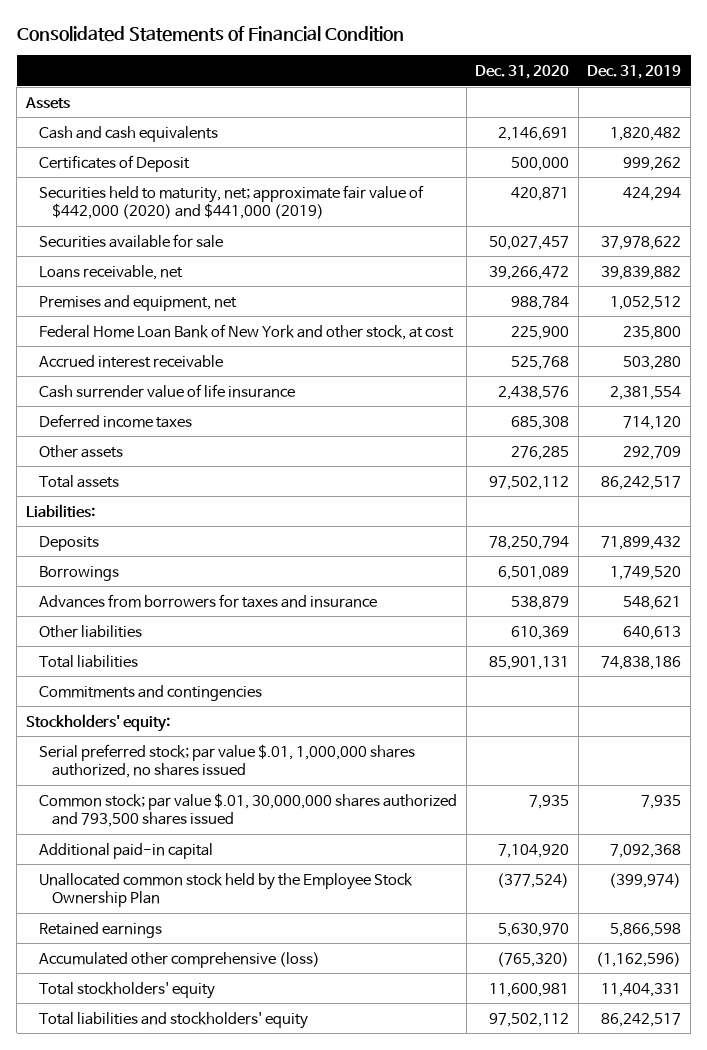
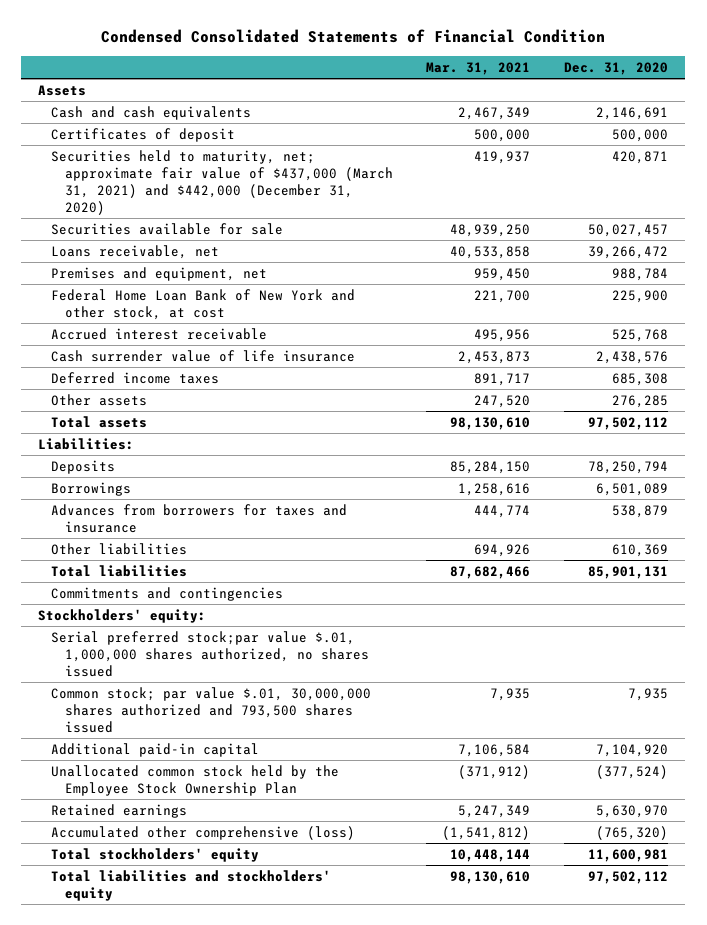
- Consolidated Statements of Financial Condition
+ Condensed Consolidated Statements of Financial Condition
- | Dec. 31, 2020 | Dec. 31, 2019
+ | Mar. 31, 2021 | Dec. 31, 2020
- Certificates of Deposit | 500,000 | 999,262
- Securities held to maturity, net; approximate fair value of $442,000 (2020) and $441,000 (2019) | 420,871 | 424,294
+ Certificates of deposit | 500,000 | 500,000
+ Securities held to maturity, net; approximate fair value of $437,000 (March 31, 2021) and $442,000 (December 31, 2020) | 419,937 | 420,871
- Serial preferred stock; par value $.01, 1,000,000 shares authorized, no shares issued
+ Serial preferred stock;par value $.01, 1,000,000 shares authorized, no shares issued

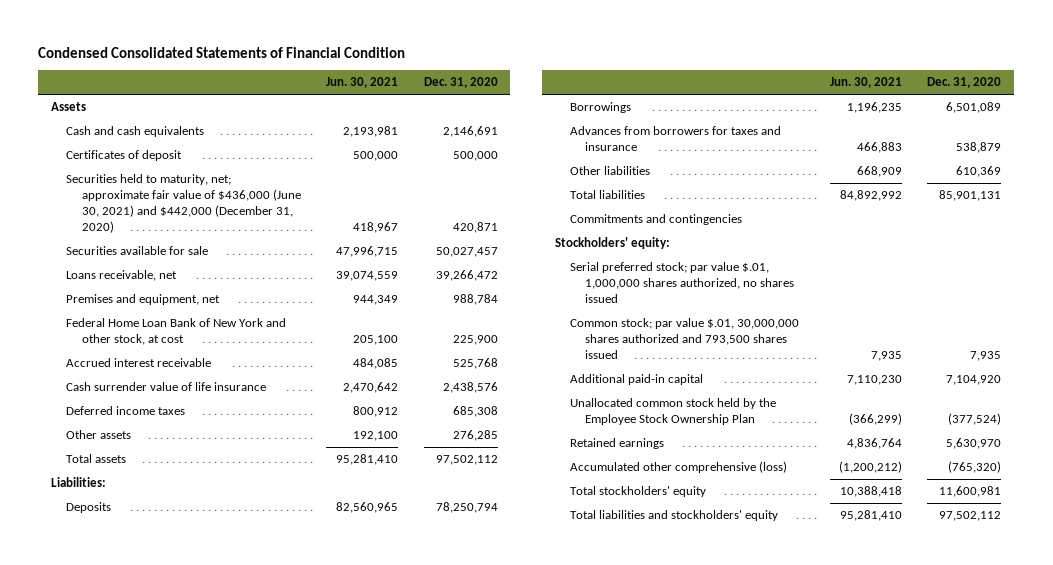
- | Mar. 31, 2021 | Dec. 31, 2020
+ | Jun. 30, 2021 | Dec. 31, 2020
- Securities held to maturity, net; approximate fair value of $437,000 (March 31, 2021) and $442,000 (December 31, 2020) | 419,937 | 420,871
+ Securities held to maturity, net; approximate fair value of $436,000 (June 30, 2021) and $442,000 (December 31, 2020) | 418,967 | 420,871
- Serial preferred stock;par value $.01, 1,000,000 shares authorized, no shares issued
+ Serial preferred stock; par value $.01, 1,000,000 shares authorized, no shares issued

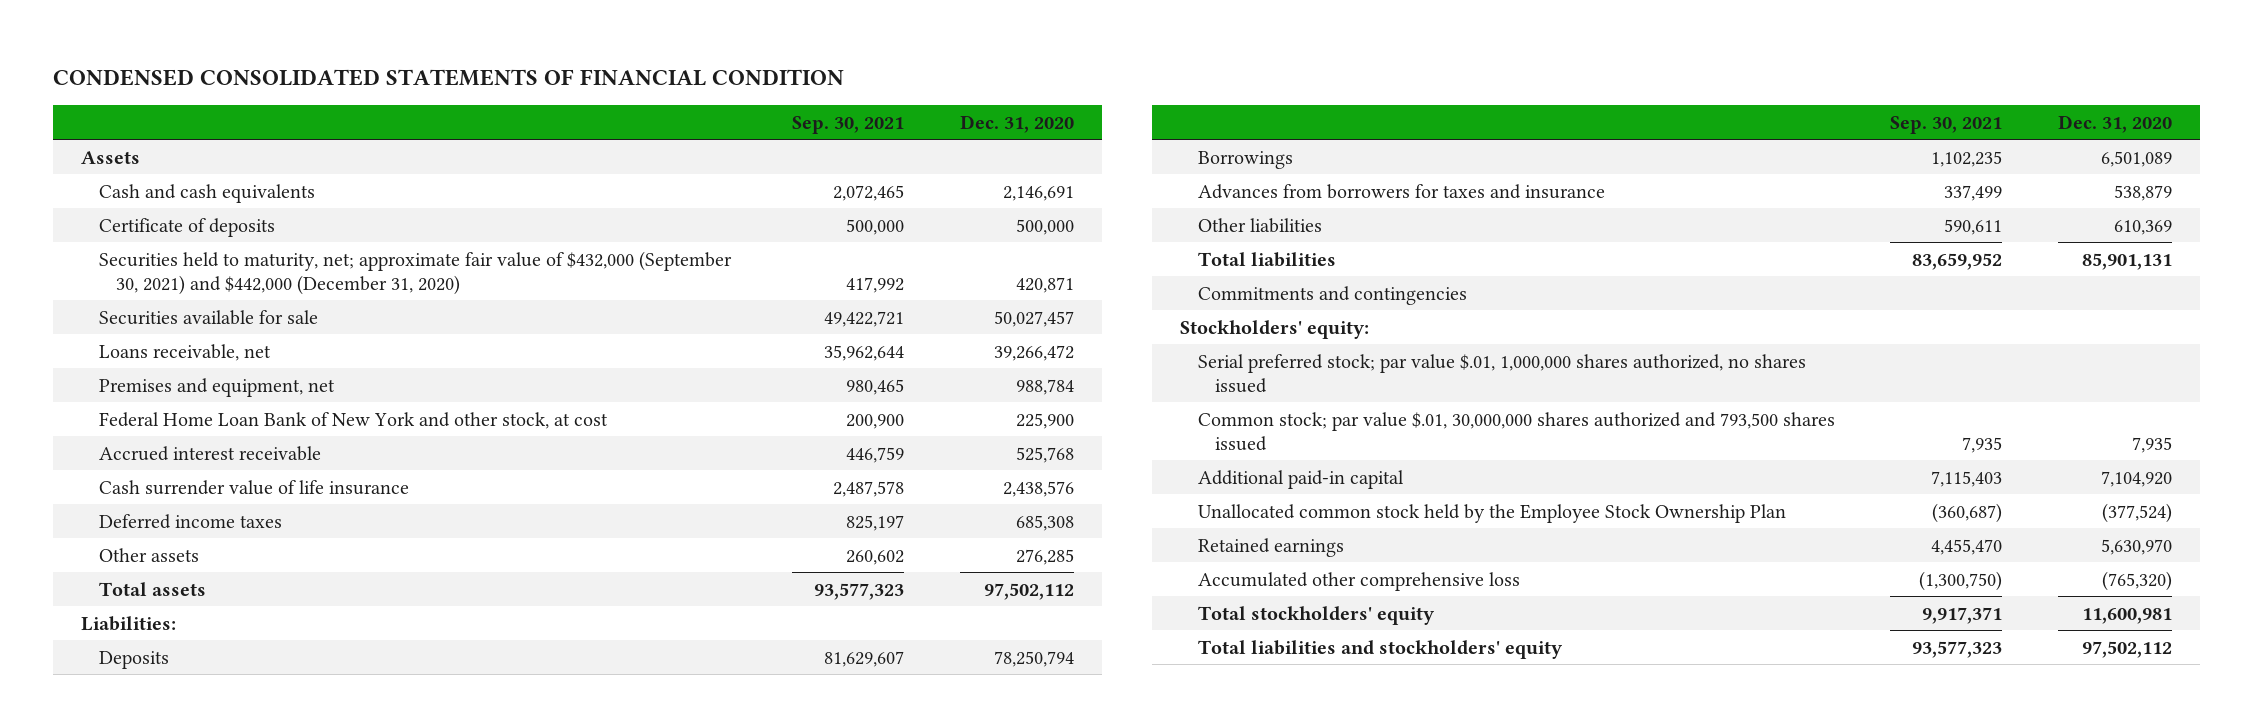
- Condensed Consolidated Statements of Financial Condition
+ CONDENSED CONSOLIDATED STATEMENTS OF FINANCIAL CONDITION
- | Jun. 30, 2021 | Dec. 31, 2020
+ | Sep. 30, 2021 | Dec. 31, 2020
- Certificates of deposit | 500,000 | 500,000
- Securities held to maturity, net; approximate fair value of $436,000 (June 30, 2021) and $442,000 (December 31, 2020) | 418,967 | 420,871
+ Certificate of deposits | 500,000 | 500,000
+ Securities held to maturity, net; approximate fair value of $432,000 (September 30, 2021) and $442,000 (December 31, 2020) | 417,992 | 420,871
- Accumulated other comprehensive (loss) | (1,200,212) | (765,320)
+ Accumulated other comprehensive loss | (1,300,750) | (765,320)

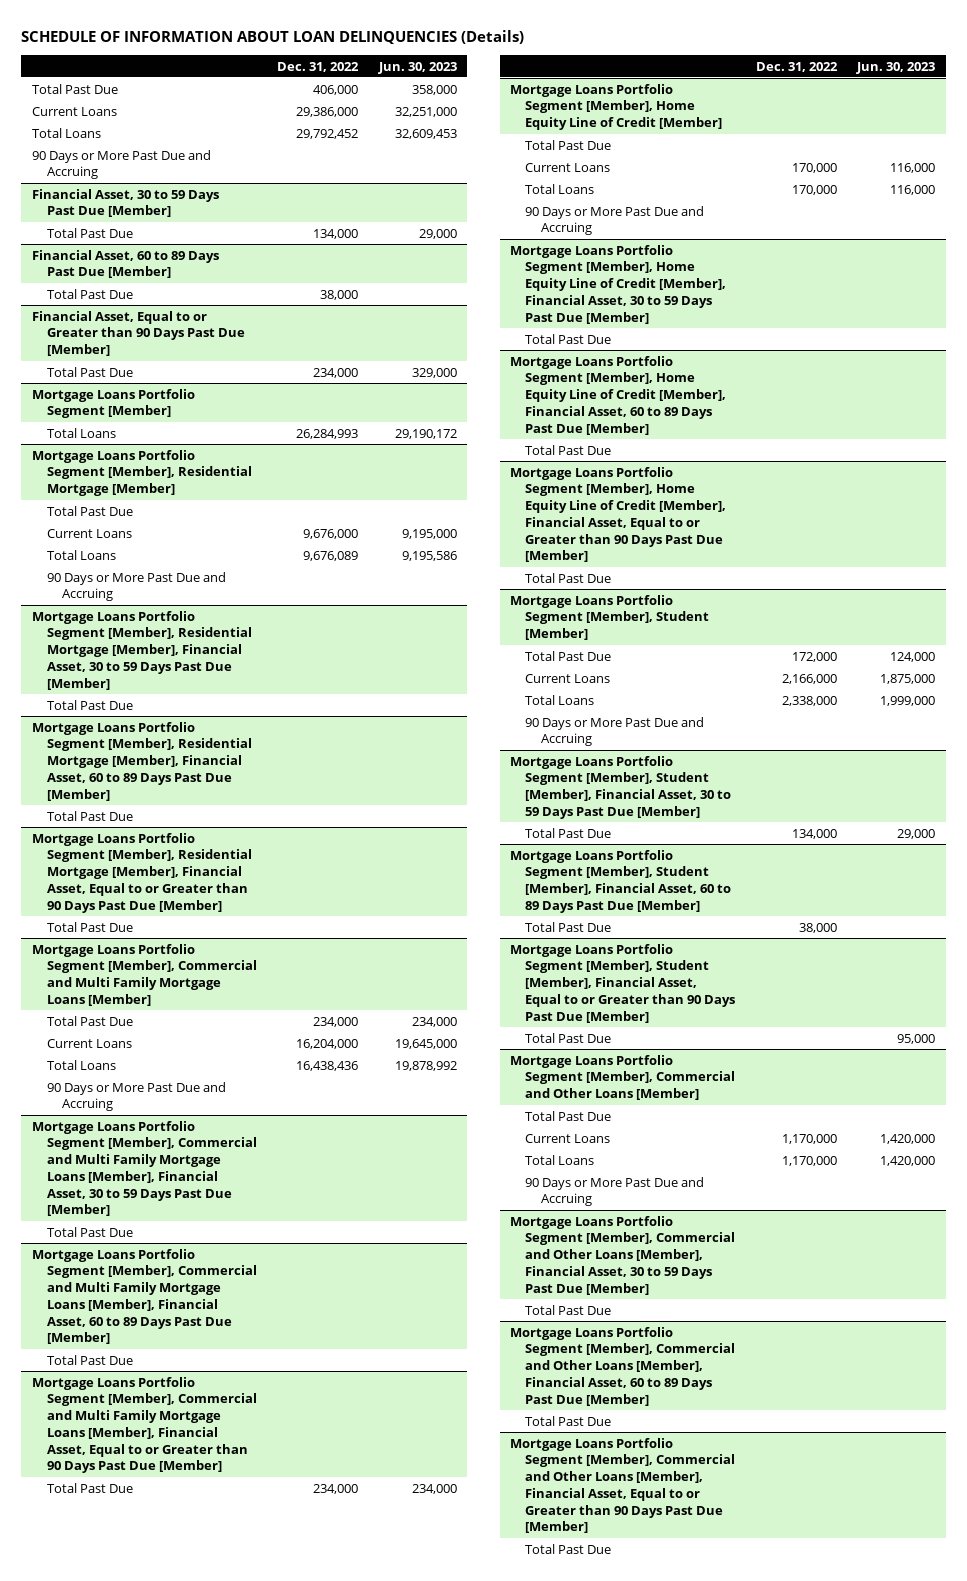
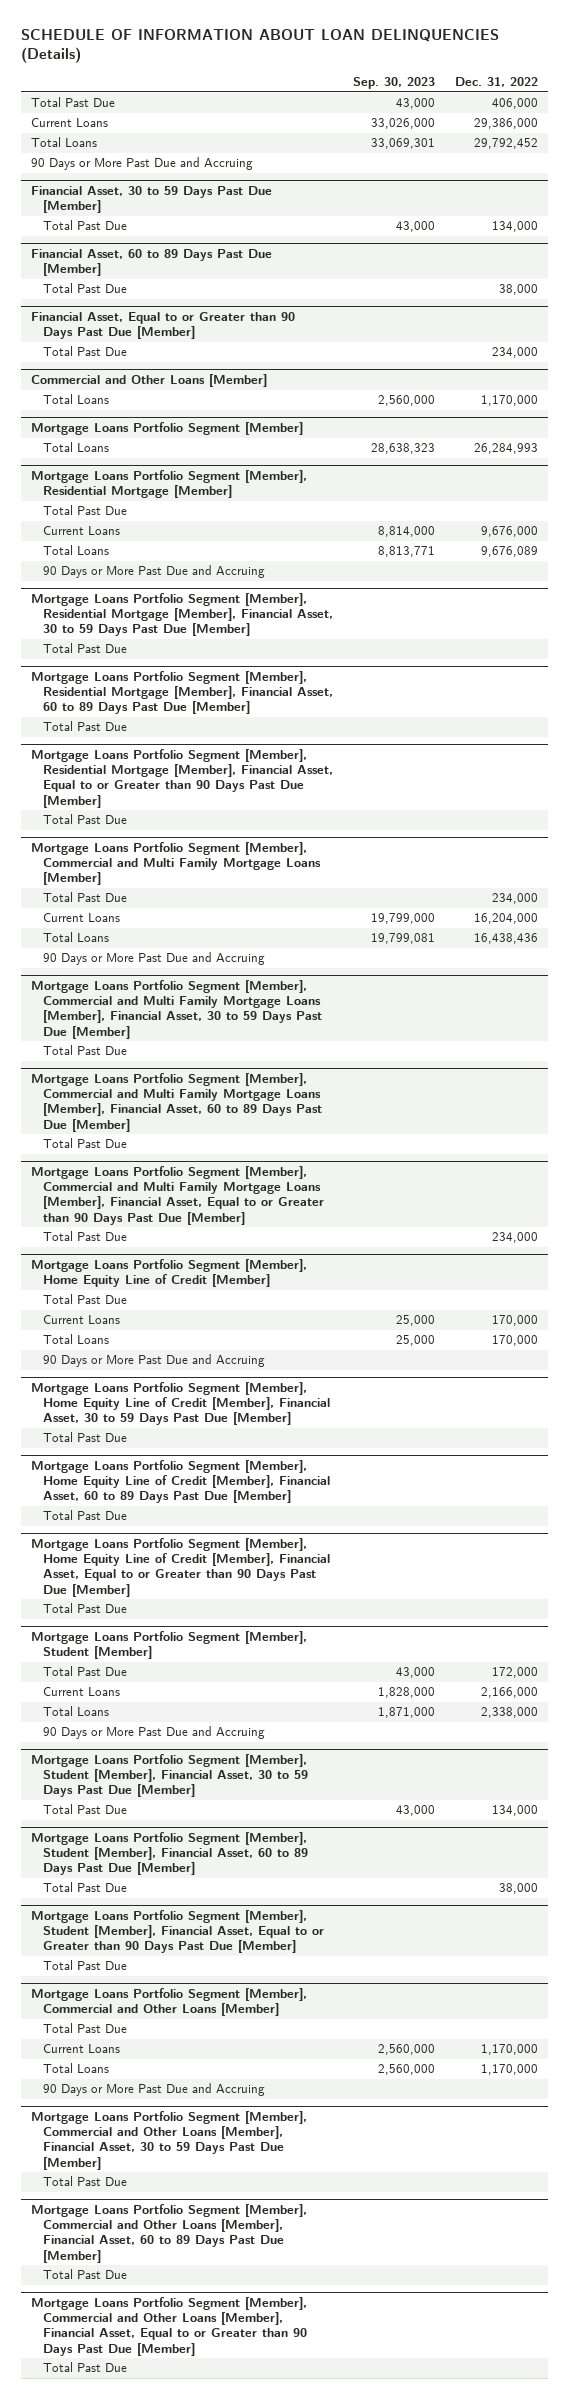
- | Dec. 31, 2022 | Jun. 30, 2023
+ | Sep. 30, 2023 | Dec. 31, 2022
+ Commercial and Other Loans [Member]
+ Total Loans | 2,560,000 | 1,170,000

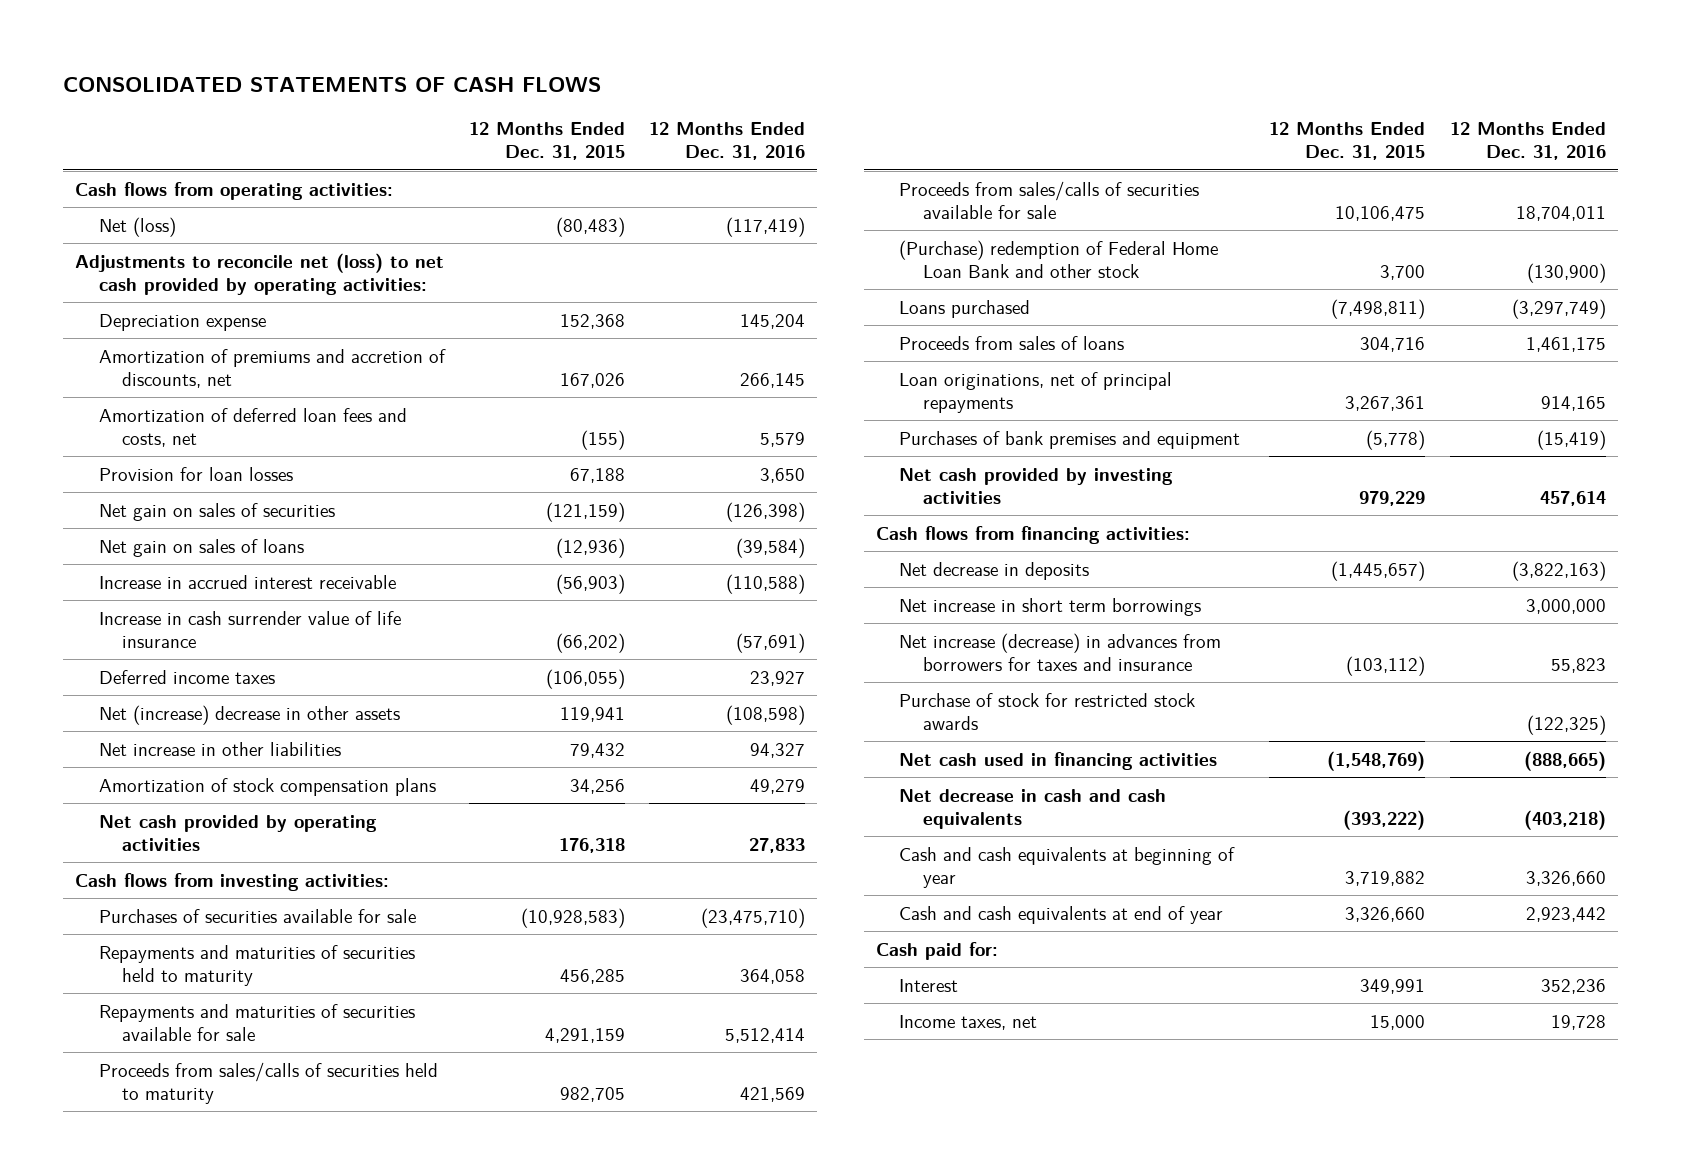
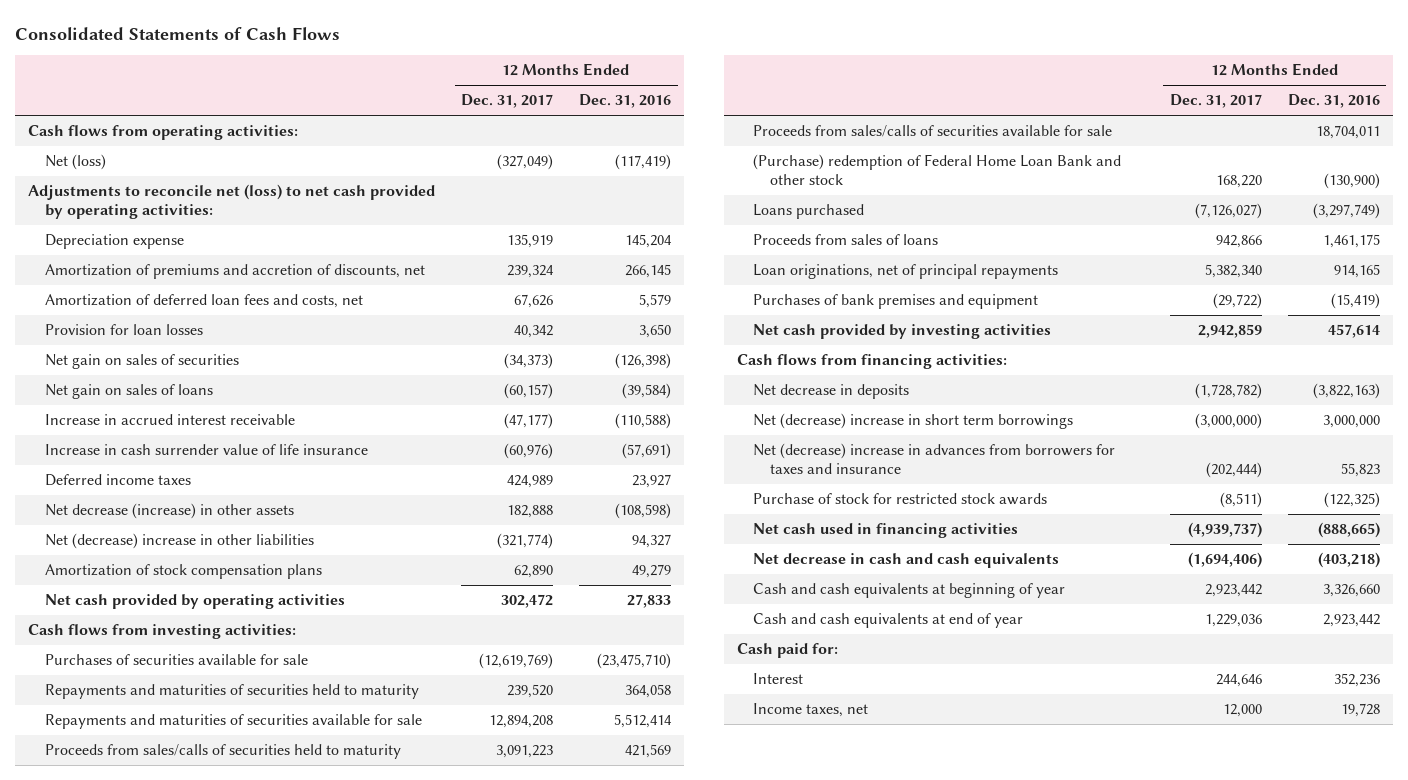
- CONSOLIDATED STATEMENTS OF CASH FLOWS
+ Consolidated Statements of Cash Flows
- | 12 Months Ended Dec. 31, 2015 | 12 Months Ended Dec. 31, 2016
+ | 12 Months Ended Dec. 31, 2017 | 12 Months Ended Dec. 31, 2016
- Net (increase) decrease in other assets | 119,941 | (108,598)
- Net increase in other liabilities | 79,432 | 94,327
+ Net decrease (increase) in other assets | 182,888 | (108,598)
+ Net (decrease) increase in other liabilities | (321,774) | 94,327
- Net increase in short term borrowings | | 3,000,000
- Net increase (decrease) in advances from borrowers for taxes and insurance | (103,112) | 55,823
+ Net (decrease) increase in short term borrowings | (3,000,000) | 3,000,000
+ Net (decrease) increase in advances from borrowers for taxes and insurance | (202,444) | 55,823

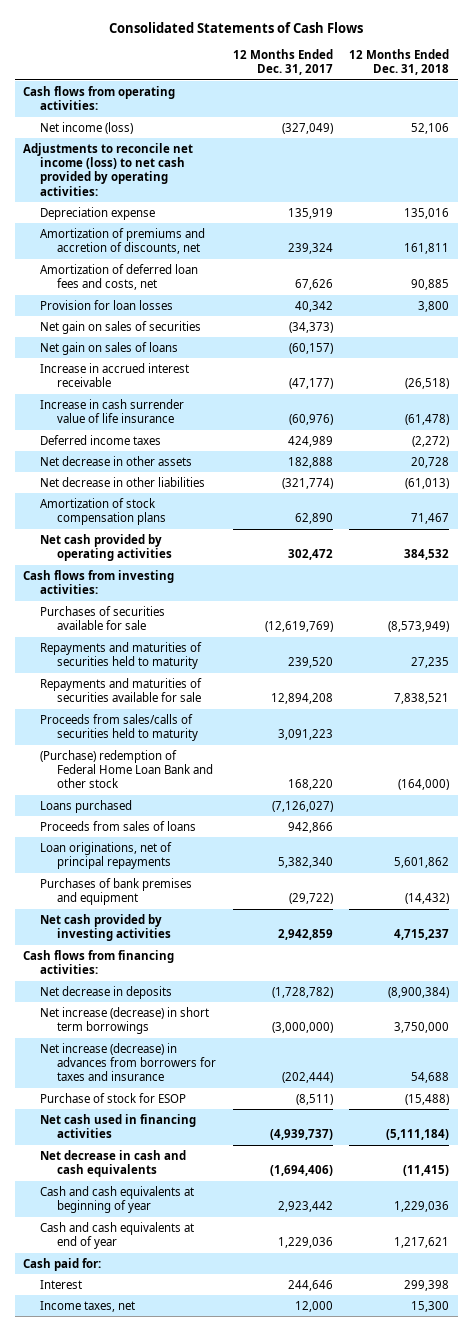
- | 12 Months Ended Dec. 31, 2017 | 12 Months Ended Dec. 31, 2016
+ | 12 Months Ended Dec. 31, 2017 | 12 Months Ended Dec. 31, 2018
- Net (loss) | (327,049) | (117,419)
- Adjustments to reconcile net (loss) to net cash provided by operating activities:
+ Net income (loss) | (327,049) | 52,106
+ Adjustments to reconcile net income (loss) to net cash provided by operating activities:
- Net decrease (increase) in other assets | 182,888 | (108,598)
- Net (decrease) increase in other liabilities | (321,774) | 94,327
+ Net decrease in other assets | 182,888 | 20,728
+ Net decrease in other liabilities | (321,774) | (61,013)
- Proceeds from sales/calls of securities available for sale | | 18,704,011
- Net (decrease) increase in short term borrowings | (3,000,000) | 3,000,000
- Net (decrease) increase in advances from borrowers for taxes and insurance | (202,444) | 55,823
- Purchase of stock for restricted stock awards | (8,511) | (122,325)
+ Net increase (decrease) in short term borrowings | (3,000,000) | 3,750,000
+ Net increase (decrease) in advances from borrowers for taxes and insurance | (202,444) | 54,688
+ Purchase of stock for ESOP | (8,511) | (15,488)

